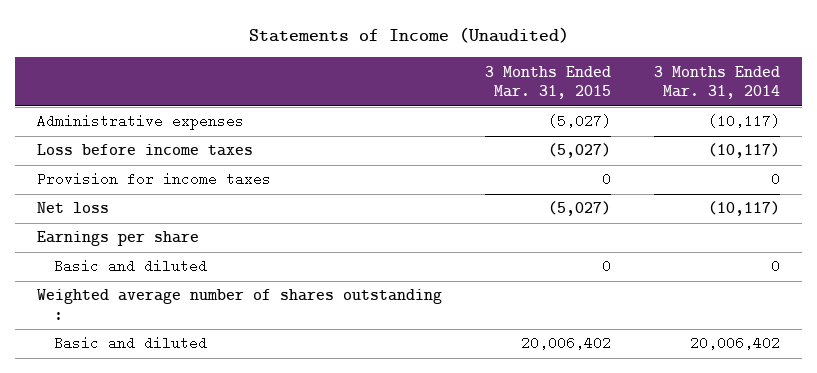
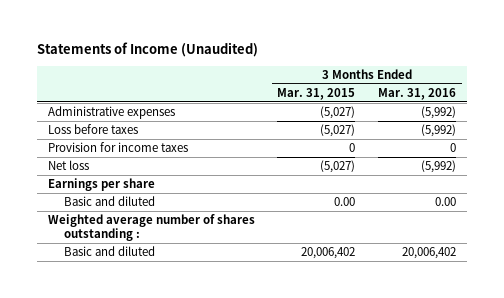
- | 3 Months Ended Mar. 31, 2015 | 3 Months Ended Mar. 31, 2014
+ | 3 Months Ended Mar. 31, 2015 | 3 Months Ended Mar. 31, 2016
- Loss before income taxes | (5,027) | (10,117)
+ Loss before taxes | (5,027) | (5,992)
- Basic and diluted | 0 | 0
+ Basic and diluted | 0.00 | 0.00

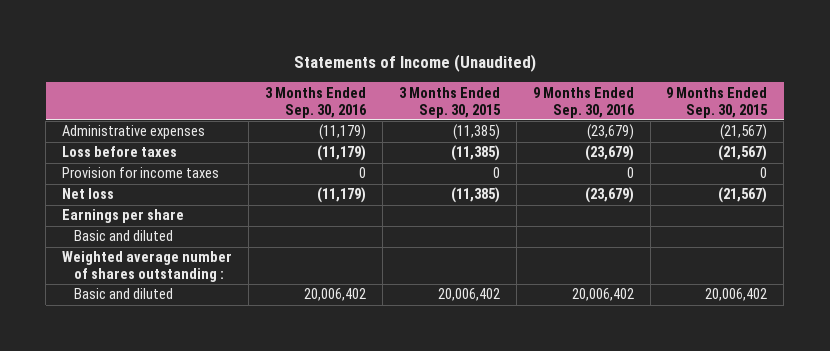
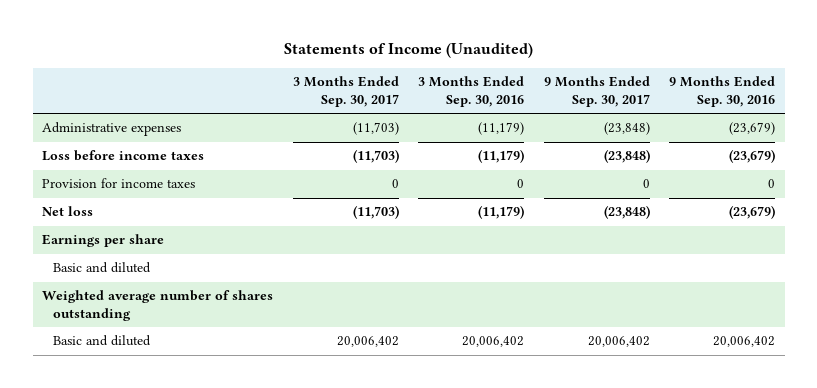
- | 3 Months Ended Sep. 30, 2016 | 3 Months Ended Sep. 30, 2015 | 9 Months Ended Sep. 30, 2016 | 9 Months Ended Sep. 30, 2015
+ | 3 Months Ended Sep. 30, 2017 | 3 Months Ended Sep. 30, 2016 | 9 Months Ended Sep. 30, 2017 | 9 Months Ended Sep. 30, 2016
- Loss before taxes | (11,179) | (11,385) | (23,679) | (21,567)
+ Loss before income taxes | (11,703) | (11,179) | (23,848) | (23,679)
- Weighted average number of shares outstanding :
+ Weighted average number of shares outstanding

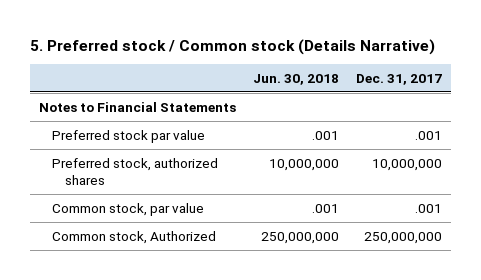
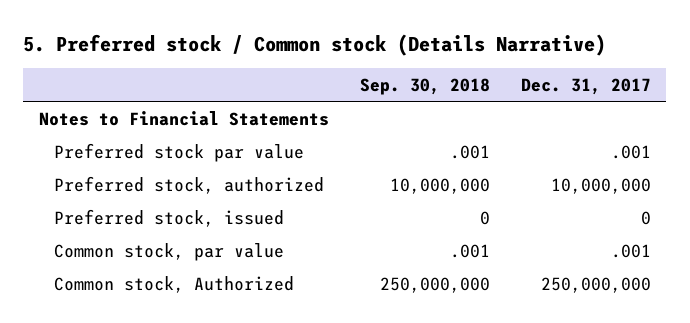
- | Jun. 30, 2018 | Dec. 31, 2017
+ | Sep. 30, 2018 | Dec. 31, 2017
- Preferred stock, authorized shares | 10,000,000 | 10,000,000
+ Preferred stock, authorized | 10,000,000 | 10,000,000
+ Preferred stock, issued | 0 | 0

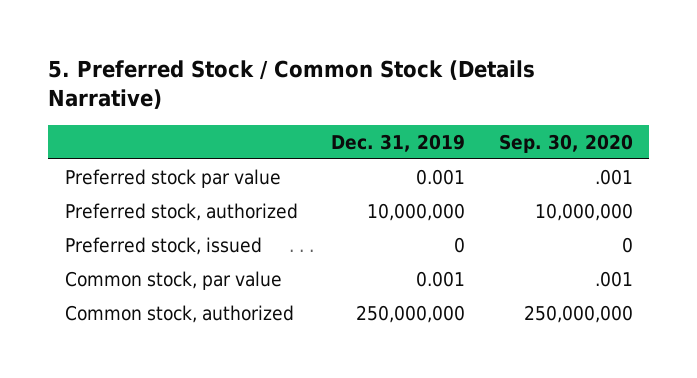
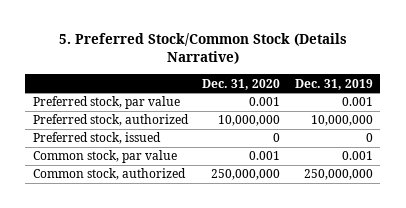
- 5. Preferred Stock / Common Stock (Details Narrative)
+ 5. Preferred Stock/Common Stock (Details Narrative)
- | Dec. 31, 2019 | Sep. 30, 2020
+ | Dec. 31, 2020 | Dec. 31, 2019
- Preferred stock par value | 0.001 | .001
+ Preferred stock, par value | 0.001 | 0.001

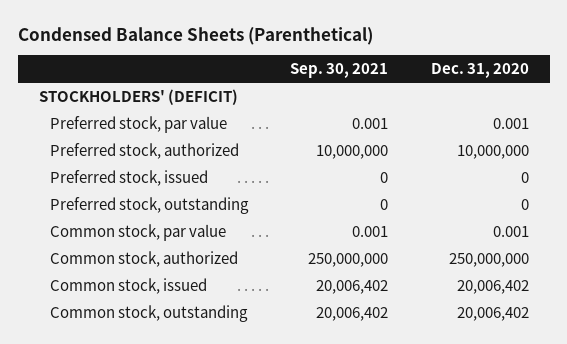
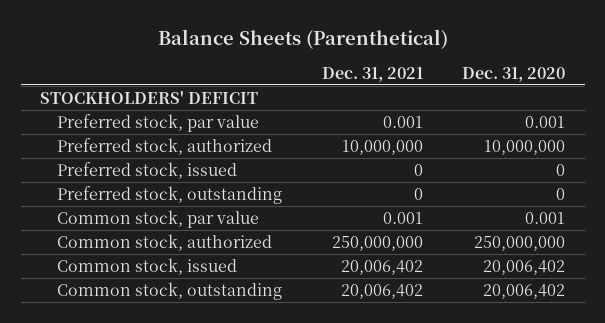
- Condensed Balance Sheets (Parenthetical)
+ Balance Sheets (Parenthetical)
- | Sep. 30, 2021 | Dec. 31, 2020
+ | Dec. 31, 2021 | Dec. 31, 2020
- STOCKHOLDERS' (DEFICIT)
+ STOCKHOLDERS' DEFICIT

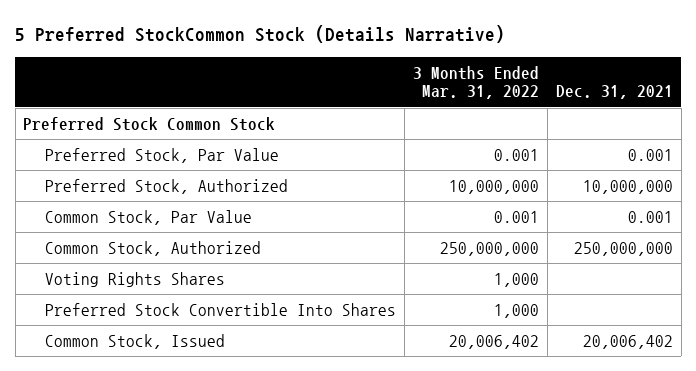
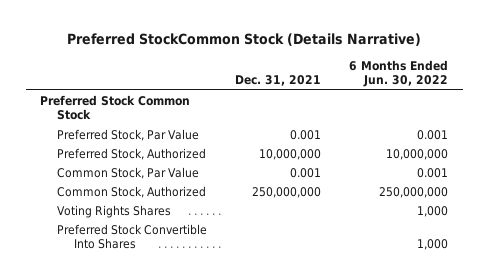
- 5 Preferred StockCommon Stock (Details Narrative)
+ Preferred StockCommon Stock (Details Narrative)
- | 3 Months Ended Mar. 31, 2022 | Dec. 31, 2021
+ | Dec. 31, 2021 | 6 Months Ended Jun. 30, 2022
- Common Stock, Issued | 20,006,402 | 20,006,402

